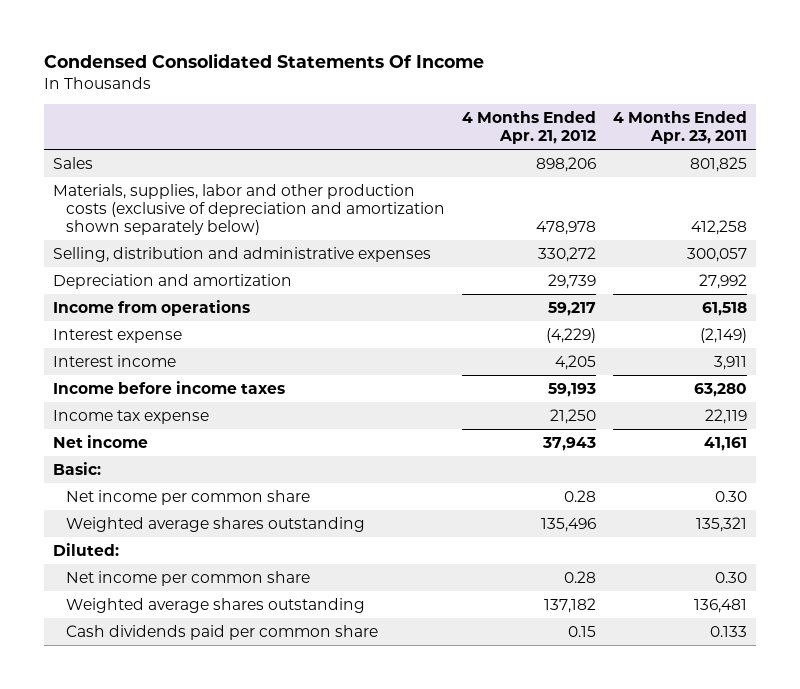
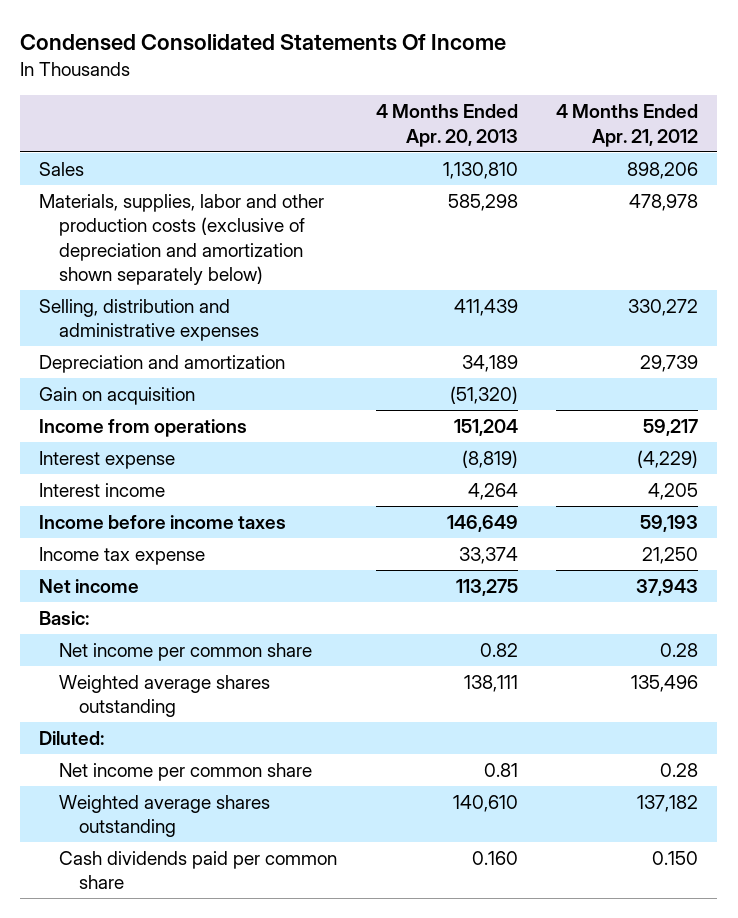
- | 4 Months Ended Apr. 21, 2012 | 4 Months Ended Apr. 23, 2011
+ | 4 Months Ended Apr. 20, 2013 | 4 Months Ended Apr. 21, 2012
+ Gain on acquisition | (51,320) |
- Cash dividends paid per common share | 0.15 | 0.133
+ Cash dividends paid per common share | 0.160 | 0.150

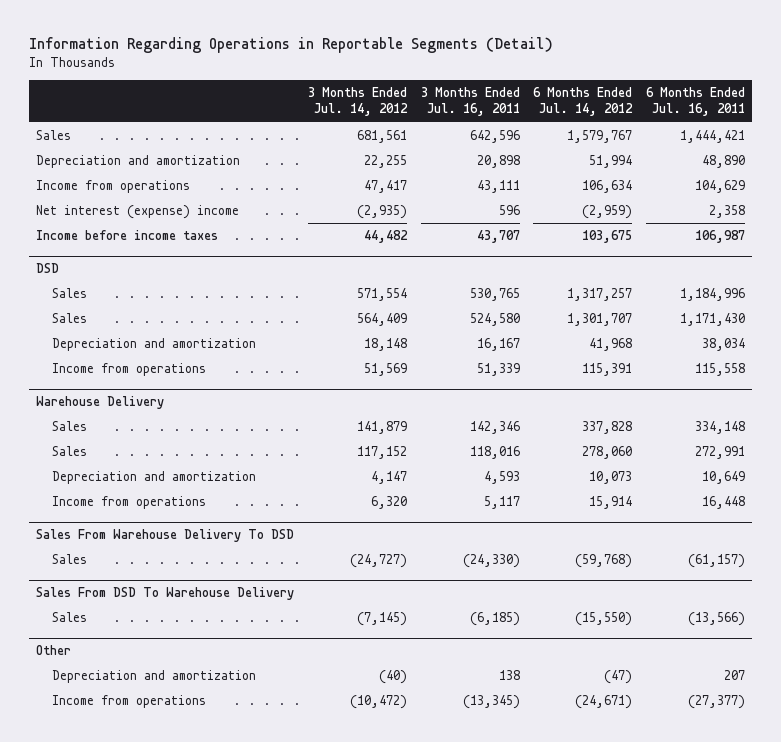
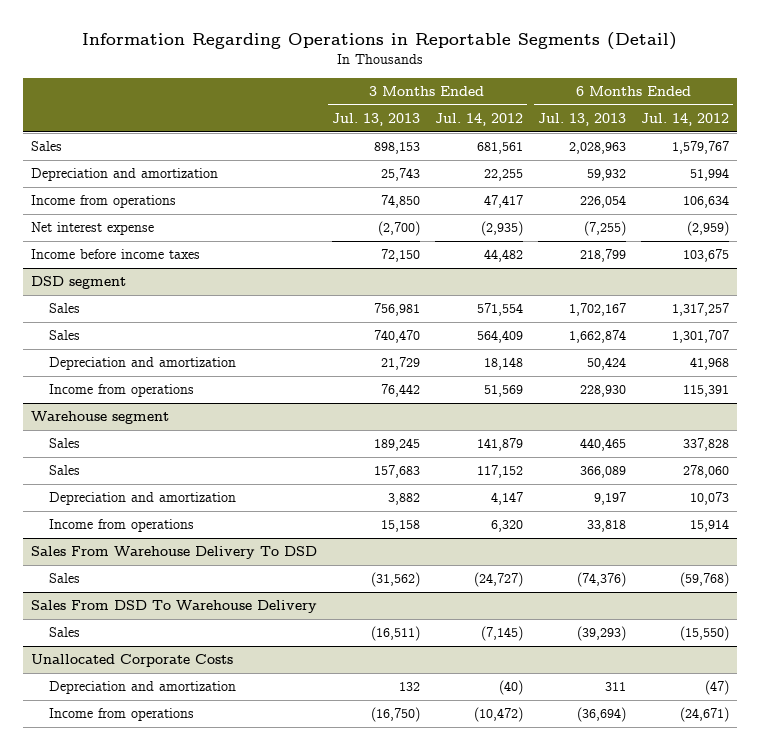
- | 3 Months Ended Jul. 14, 2012 | 3 Months Ended Jul. 16, 2011 | 6 Months Ended Jul. 14, 2012 | 6 Months Ended Jul. 16, 2011
+ | 3 Months Ended Jul. 13, 2013 | 3 Months Ended Jul. 14, 2012 | 6 Months Ended Jul. 13, 2013 | 6 Months Ended Jul. 14, 2012
- Net interest (expense) income | (2,935) | 596 | (2,959) | 2,358
+ Net interest expense | (2,700) | (2,935) | (7,255) | (2,959)
- DSD
+ DSD segment
- Warehouse Delivery
+ Warehouse segment
- Other
+ Unallocated Corporate Costs

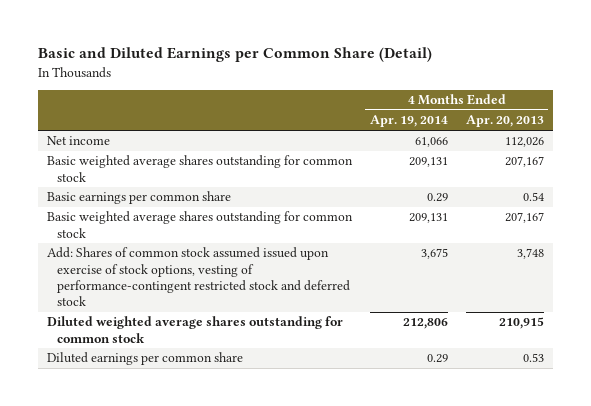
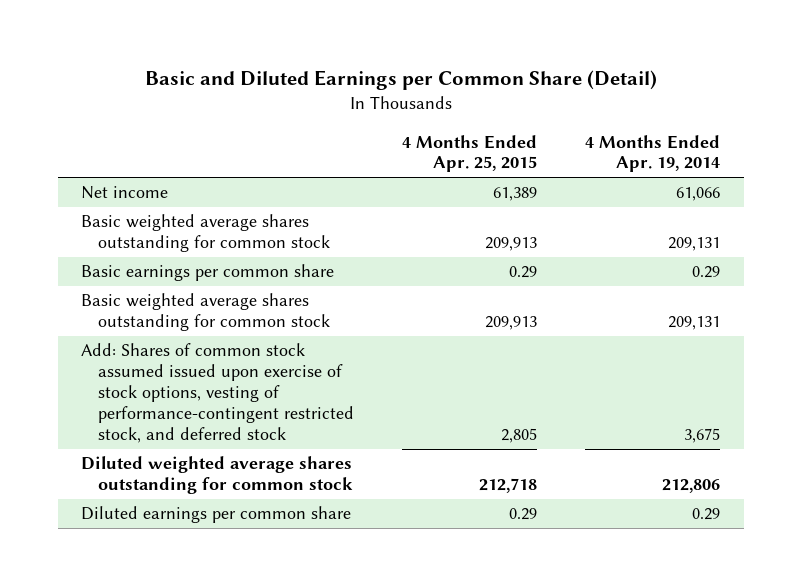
- | 4 Months Ended Apr. 19, 2014 | 4 Months Ended Apr. 20, 2013
+ | 4 Months Ended Apr. 25, 2015 | 4 Months Ended Apr. 19, 2014
- Add: Shares of common stock assumed issued upon exercise of stock options, vesting of performance-contingent restricted stock and deferred stock | 3,675 | 3,748
+ Add: Shares of common stock assumed issued upon exercise of stock options, vesting of performance-contingent restricted stock, and deferred stock | 2,805 | 3,675

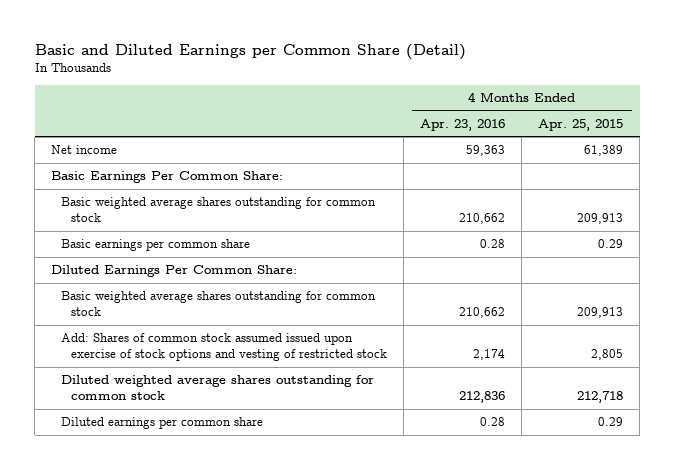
- | 4 Months Ended Apr. 25, 2015 | 4 Months Ended Apr. 19, 2014
+ | 4 Months Ended Apr. 23, 2016 | 4 Months Ended Apr. 25, 2015
+ Basic Earnings Per Common Share:
+ Diluted Earnings Per Common Share:
- Add: Shares of common stock assumed issued upon exercise of stock options, vesting of performance-contingent restricted stock, and deferred stock | 2,805 | 3,675
+ Add: Shares of common stock assumed issued upon exercise of stock options and vesting of restricted stock | 2,174 | 2,805

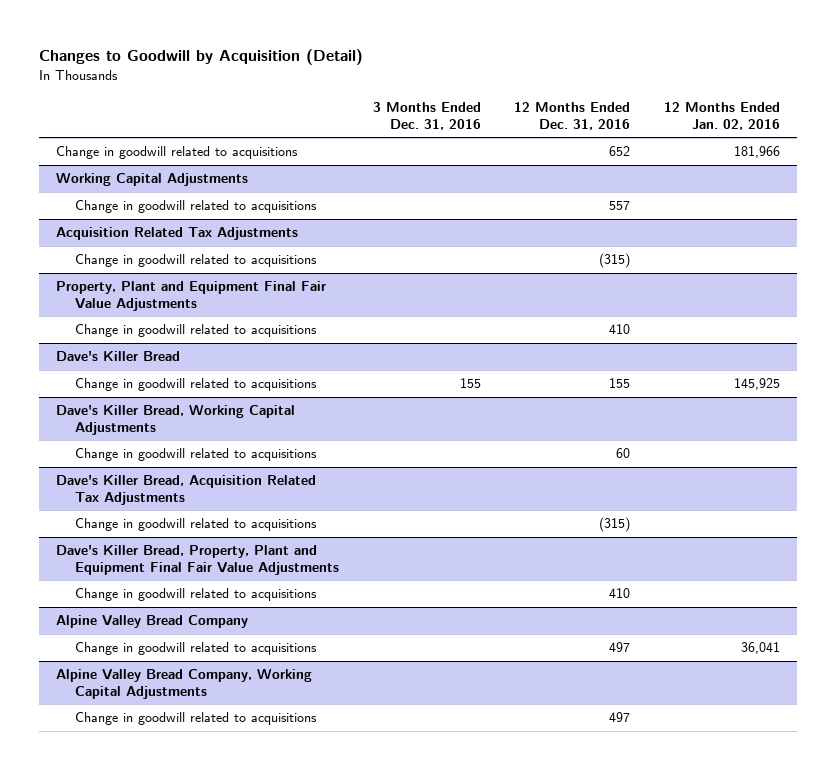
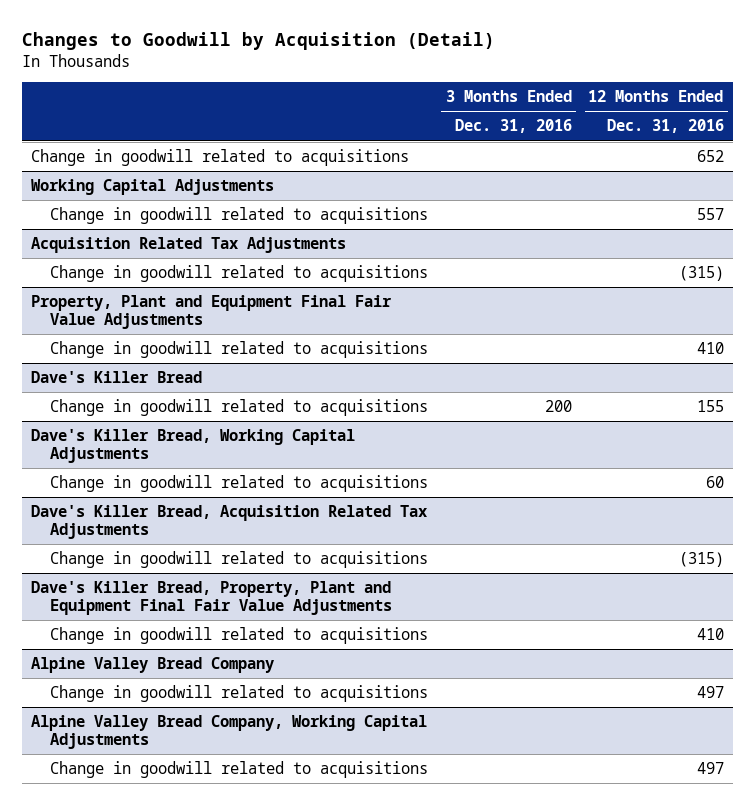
- | 3 Months Ended Dec. 31, 2016 | 12 Months Ended Dec. 31, 2016 | 12 Months Ended Jan. 02, 2016
+ | 3 Months Ended Dec. 31, 2016 | 12 Months Ended Dec. 31, 2016
@ Dave's Killer Bread
- Change in goodwill related to acquisitions | 155 | 155 | 145,925
+ Change in goodwill related to acquisitions | 200 | 155

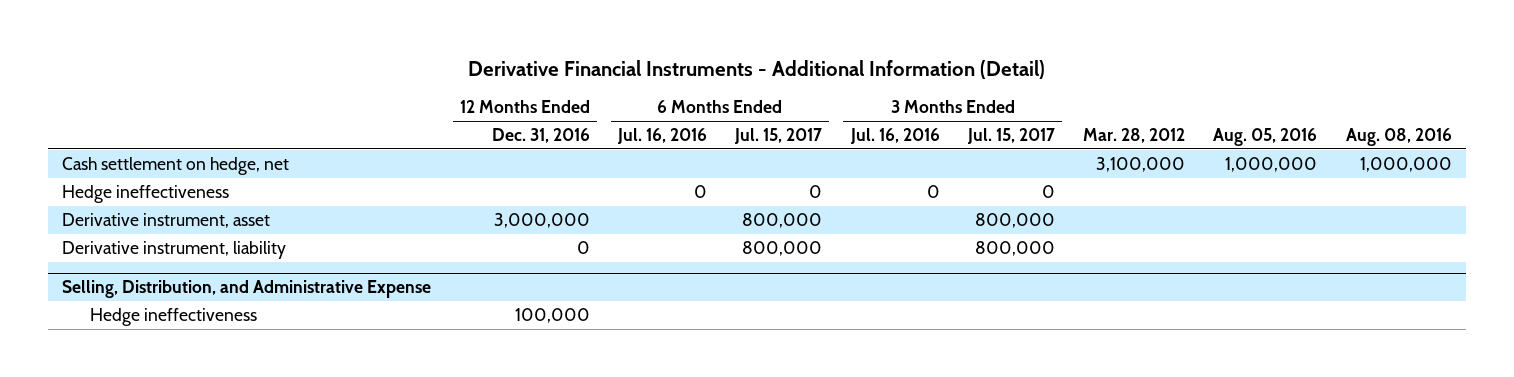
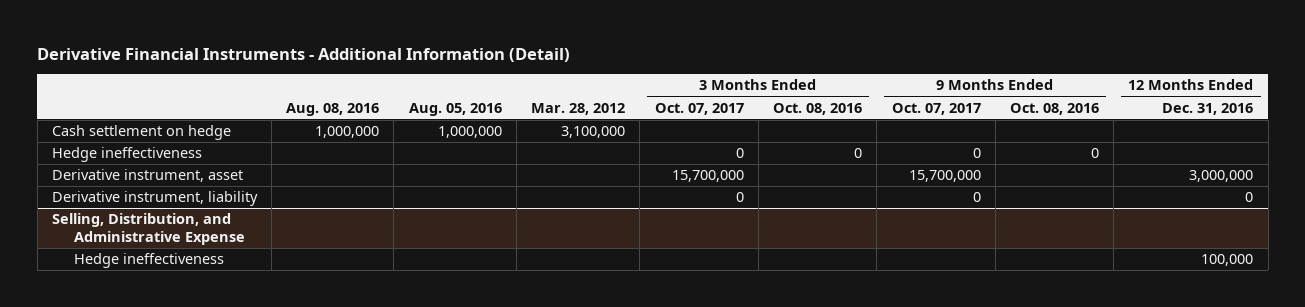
- | 12 Months Ended Dec. 31, 2016 | 6 Months Ended Jul. 16, 2016 | 6 Months Ended Jul. 15, 2017 | 3 Months Ended Jul. 16, 2016 | 3 Months Ended Jul. 15, 2017 | Mar. 28, 2012 | Aug. 05, 2016 | Aug. 08, 2016
+ | Aug. 08, 2016 | Aug. 05, 2016 | Mar. 28, 2012 | 3 Months Ended Oct. 07, 2017 | 3 Months Ended Oct. 08, 2016 | 9 Months Ended Oct. 07, 2017 | 9 Months Ended Oct. 08, 2016 | 12 Months Ended Dec. 31, 2016
- Cash settlement on hedge, net | | | | | | 3,100,000 | 1,000,000 | 1,000,000
+ Cash settlement on hedge | 1,000,000 | 1,000,000 | 3,100,000 | | | | |

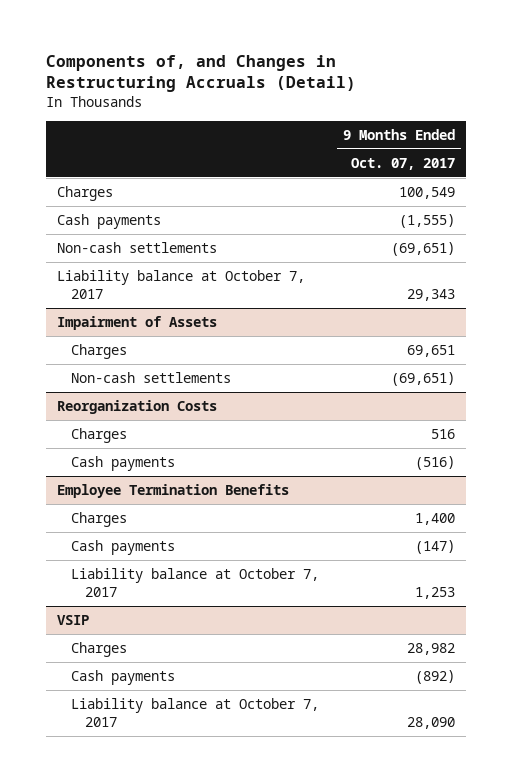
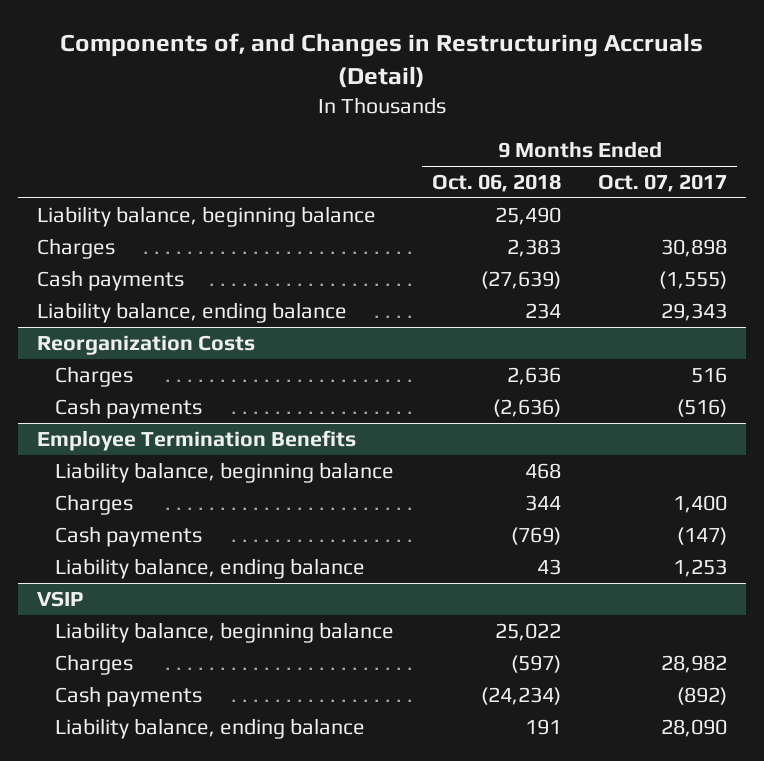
- | 9 Months Ended Oct. 07, 2017
+ | 9 Months Ended Oct. 06, 2018 | 9 Months Ended Oct. 07, 2017
- Charges | 100,549
+ Liability balance, beginning balance | 25,490 |
+ Charges | 2,383 | 30,898
- Non-cash settlements | (69,651)
- Liability balance at October 7, 2017 | 29,343
- Impairment of Assets
- Charges | 69,651
- Non-cash settlements | (69,651)
+ Liability balance, ending balance | 234 | 29,343
@ Employee Termination Benefits
+ Liability balance, beginning balance | 468 |
- Liability balance at October 7, 2017 | 1,253
+ Liability balance, ending balance | 43 | 1,253
@ VSIP
+ Liability balance, beginning balance | 25,022 |
- Liability balance at October 7, 2017 | 28,090
+ Liability balance, ending balance | 191 | 28,090

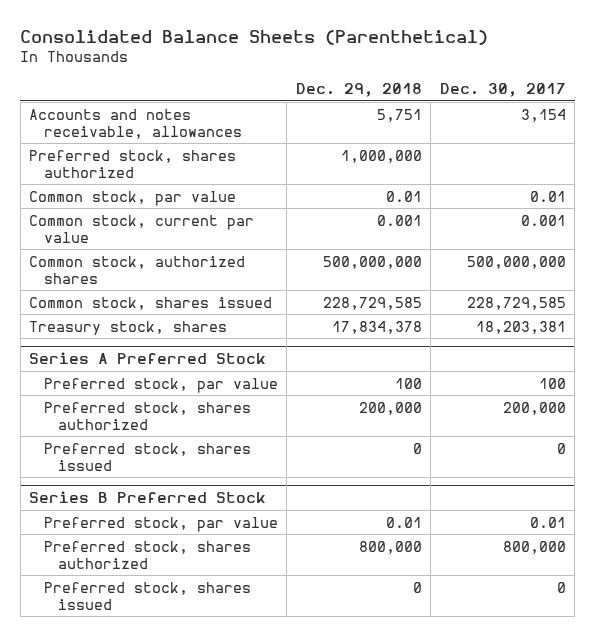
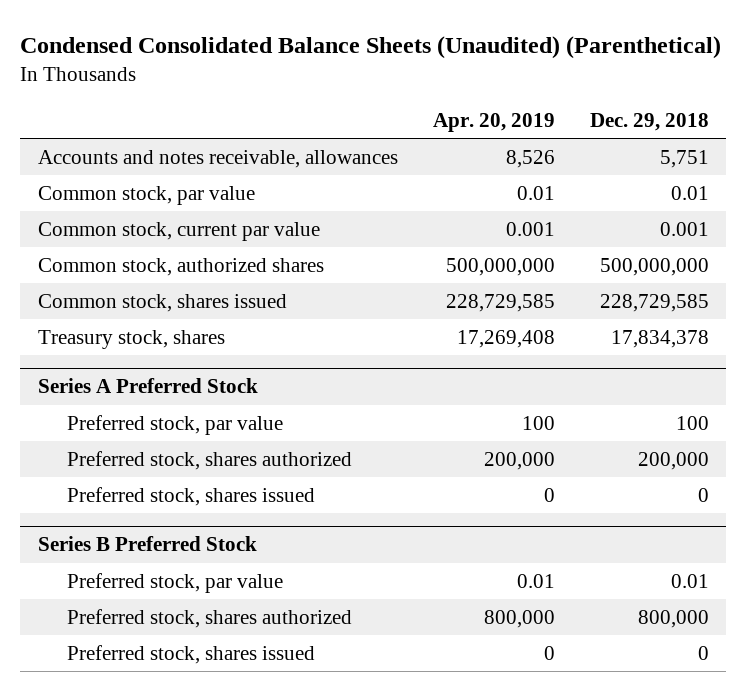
- Consolidated Balance Sheets (Parenthetical)
+ Condensed Consolidated Balance Sheets (Unaudited) (Parenthetical)
- | Dec. 29, 2018 | Dec. 30, 2017
+ | Apr. 20, 2019 | Dec. 29, 2018
- Preferred stock, shares authorized | 1,000,000 |

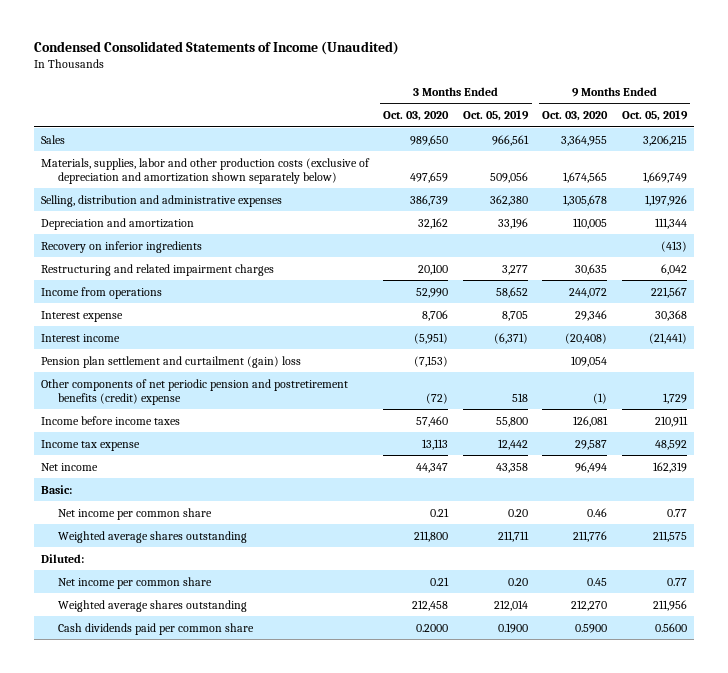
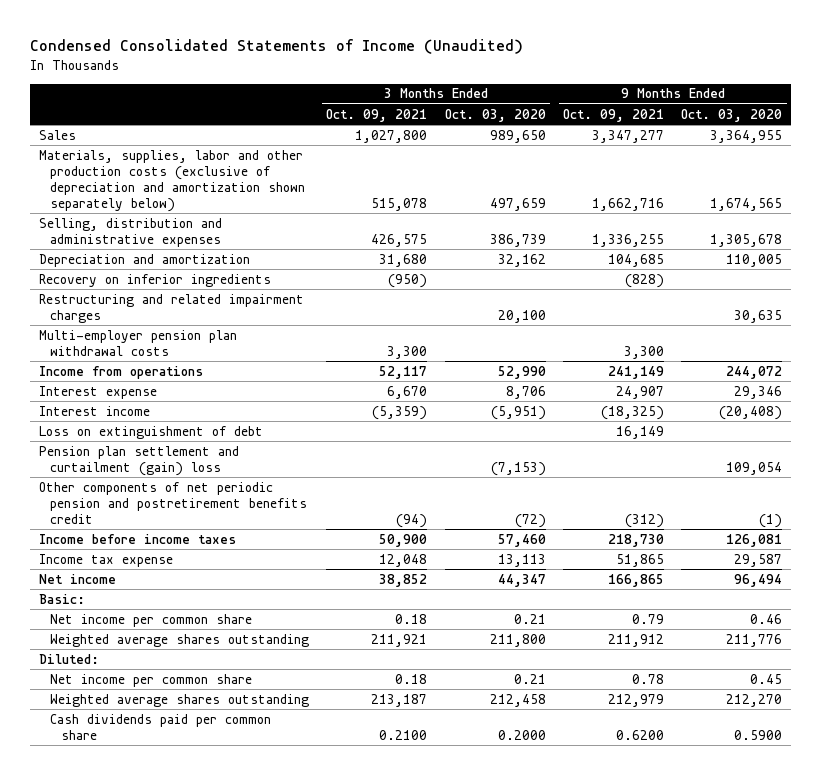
- | 3 Months Ended Oct. 03, 2020 | 3 Months Ended Oct. 05, 2019 | 9 Months Ended Oct. 03, 2020 | 9 Months Ended Oct. 05, 2019
+ | 3 Months Ended Oct. 09, 2021 | 3 Months Ended Oct. 03, 2020 | 9 Months Ended Oct. 09, 2021 | 9 Months Ended Oct. 03, 2020
+ Multi-employer pension plan withdrawal costs | 3,300 | | 3,300 |
+ Loss on extinguishment of debt | | | 16,149 |
- Other components of net periodic pension and postretirement benefits (credit) expense | (72) | 518 | (1) | 1,729
+ Other components of net periodic pension and postretirement benefits credit | (94) | (72) | (312) | (1)

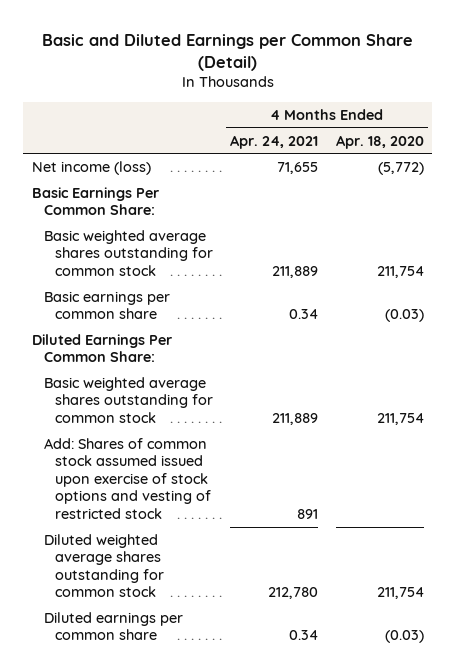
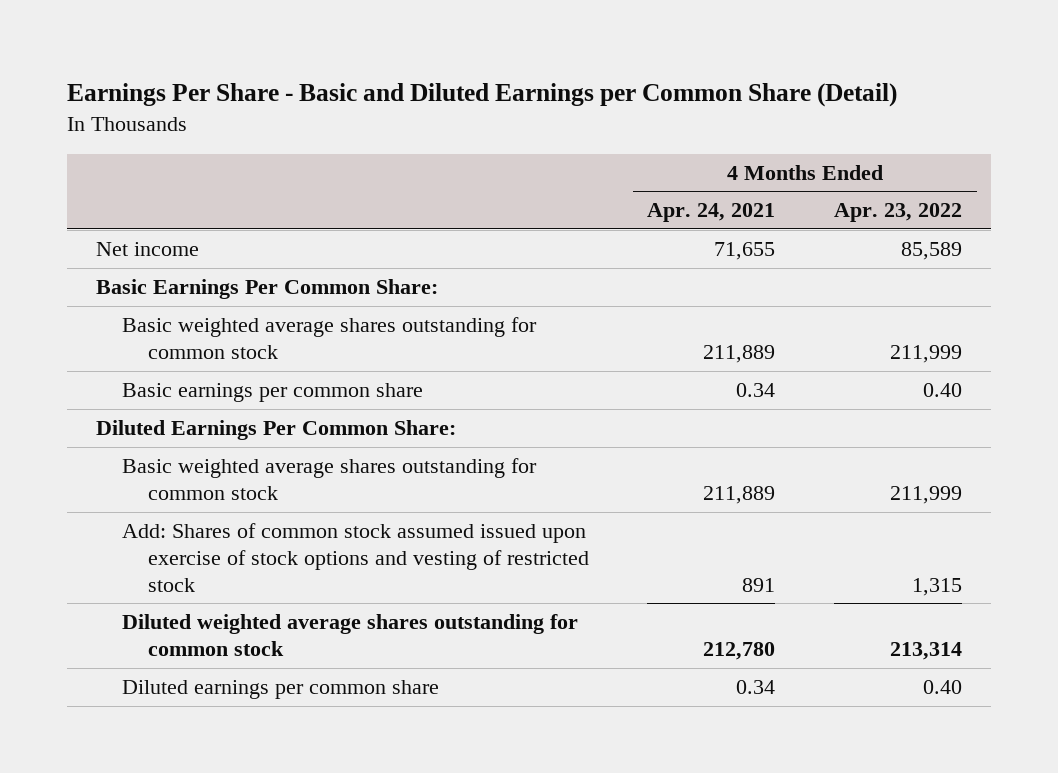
- Basic and Diluted Earnings per Common Share (Detail)
+ Earnings Per Share - Basic and Diluted Earnings per Common Share (Detail)
- | 4 Months Ended Apr. 24, 2021 | 4 Months Ended Apr. 18, 2020
+ | 4 Months Ended Apr. 24, 2021 | 4 Months Ended Apr. 23, 2022
- Net income (loss) | 71,655 | (5,772)
+ Net income | 71,655 | 85,589

